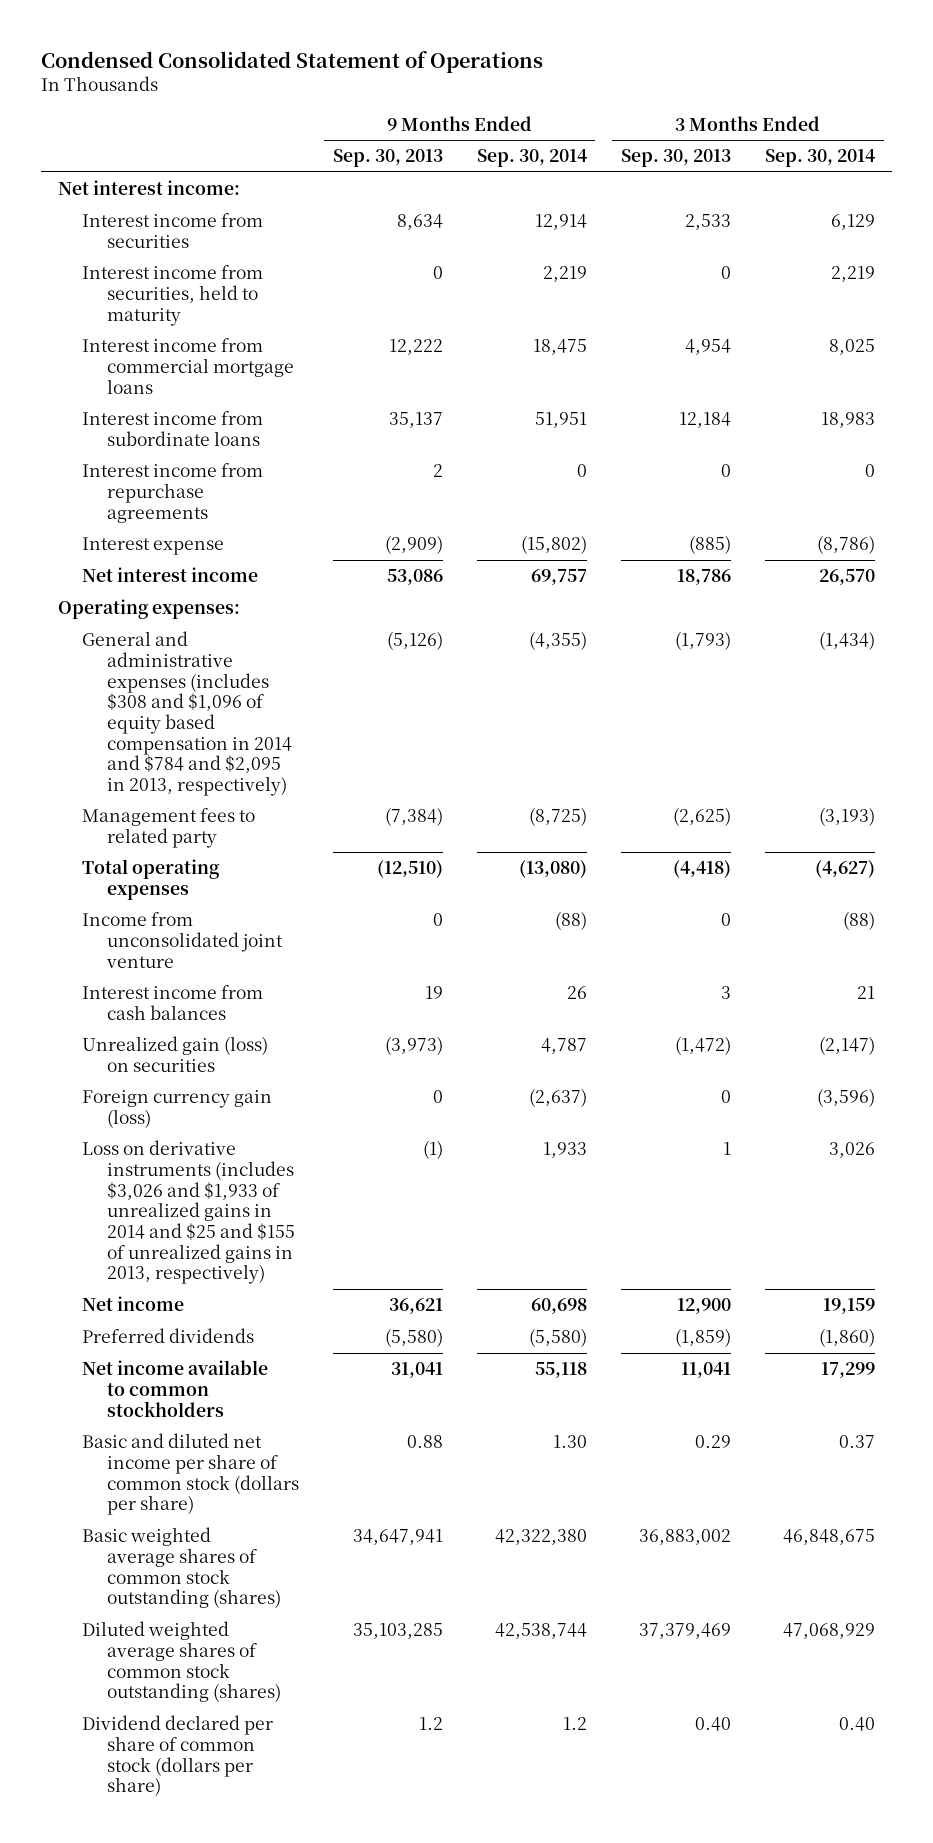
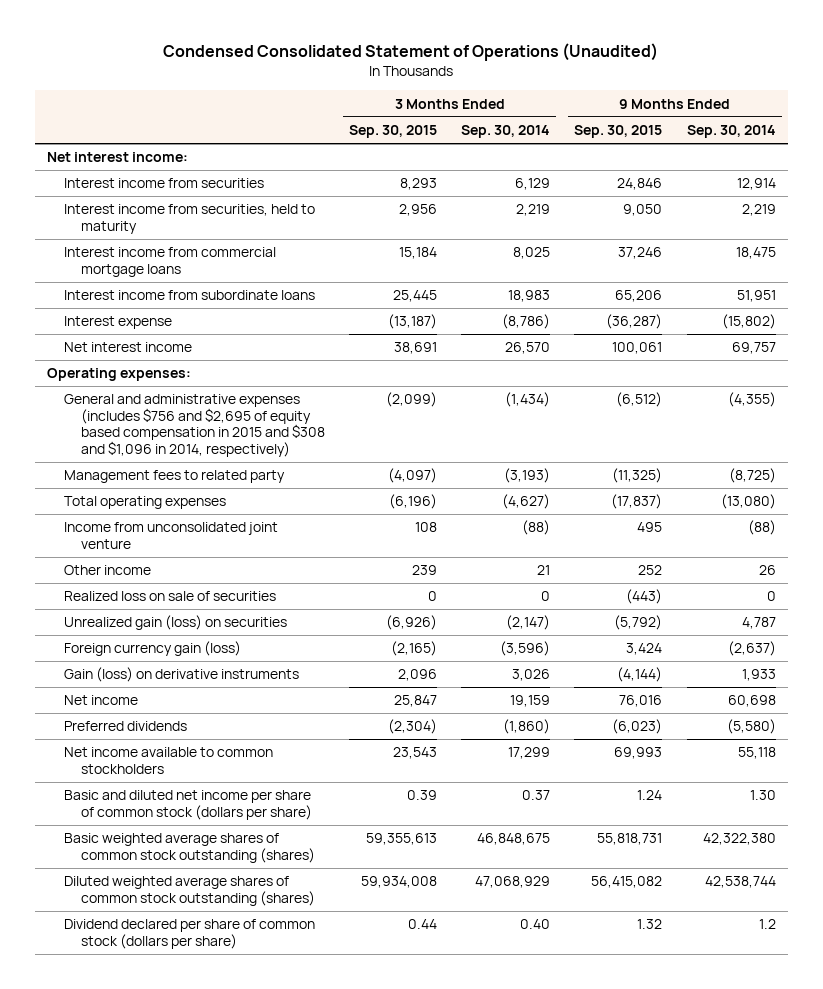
- Condensed Consolidated Statement of Operations
+ Condensed Consolidated Statement of Operations (Unaudited)
- | 9 Months Ended Sep. 30, 2013 | 9 Months Ended Sep. 30, 2014 | 3 Months Ended Sep. 30, 2013 | 3 Months Ended Sep. 30, 2014
+ | 3 Months Ended Sep. 30, 2015 | 3 Months Ended Sep. 30, 2014 | 9 Months Ended Sep. 30, 2015 | 9 Months Ended Sep. 30, 2014
- Interest income from repurchase agreements | 2 | 0 | 0 | 0
- General and administrative expenses (includes $308 and $1,096 of equity based compensation in 2014 and $784 and $2,095 in 2013, respectively) | (5,126) | (4,355) | (1,793) | (1,434)
+ General and administrative expenses (includes $756 and $2,695 of equity based compensation in 2015 and $308 and $1,096 in 2014, respectively) | (2,099) | (1,434) | (6,512) | (4,355)
- Interest income from cash balances | 19 | 26 | 3 | 21
+ Other income | 239 | 21 | 252 | 26
+ Realized loss on sale of securities | 0 | 0 | (443) | 0
- Loss on derivative instruments (includes $3,026 and $1,933 of unrealized gains in 2014 and $25 and $155 of unrealized gains in 2013, respectively) | (1) | 1,933 | 1 | 3,026
+ Gain (loss) on derivative instruments | 2,096 | 3,026 | (4,144) | 1,933

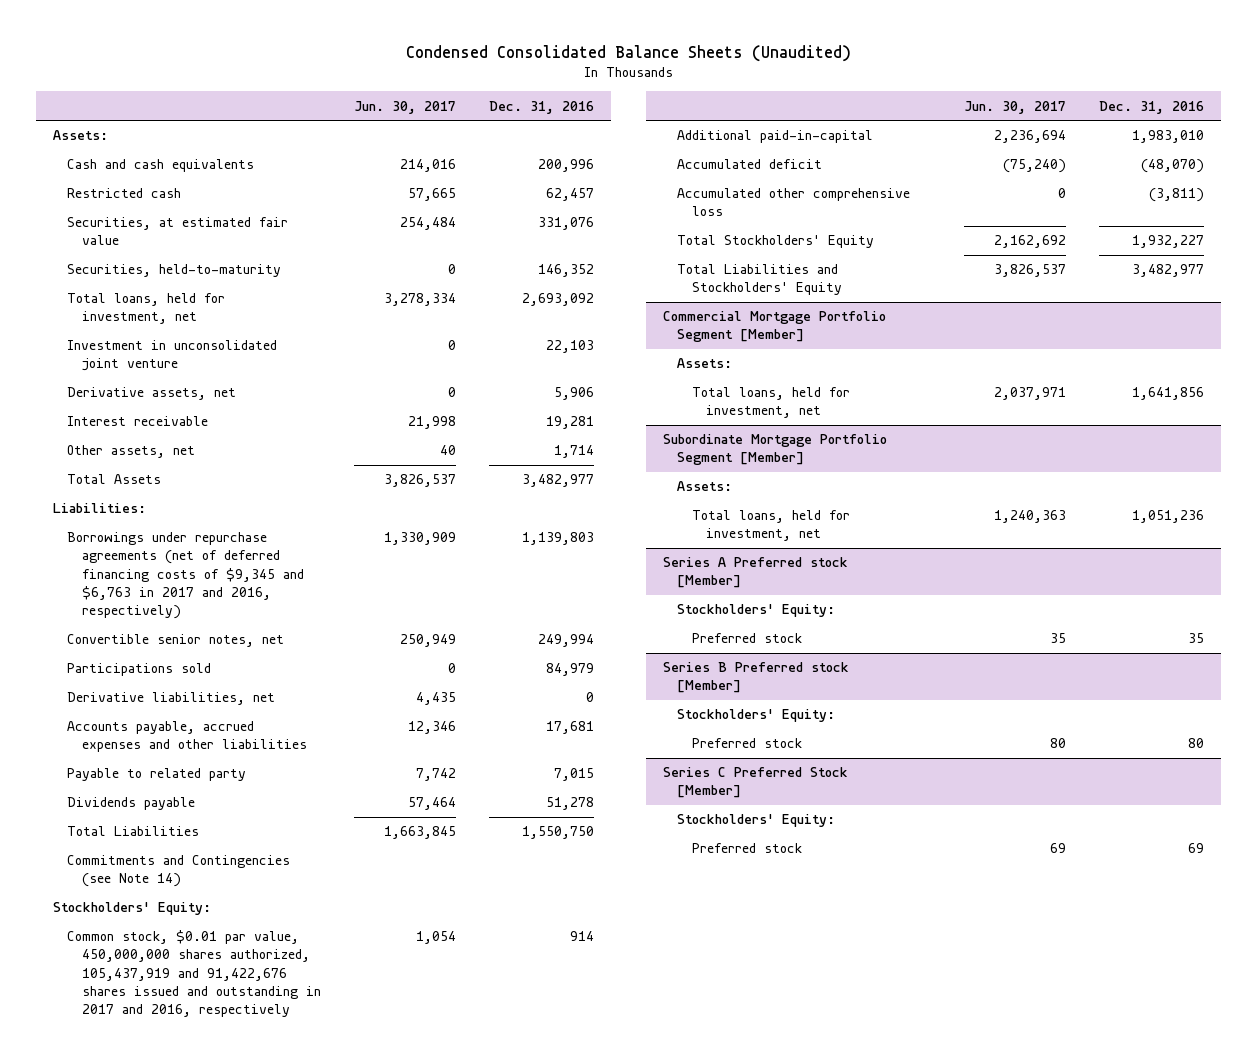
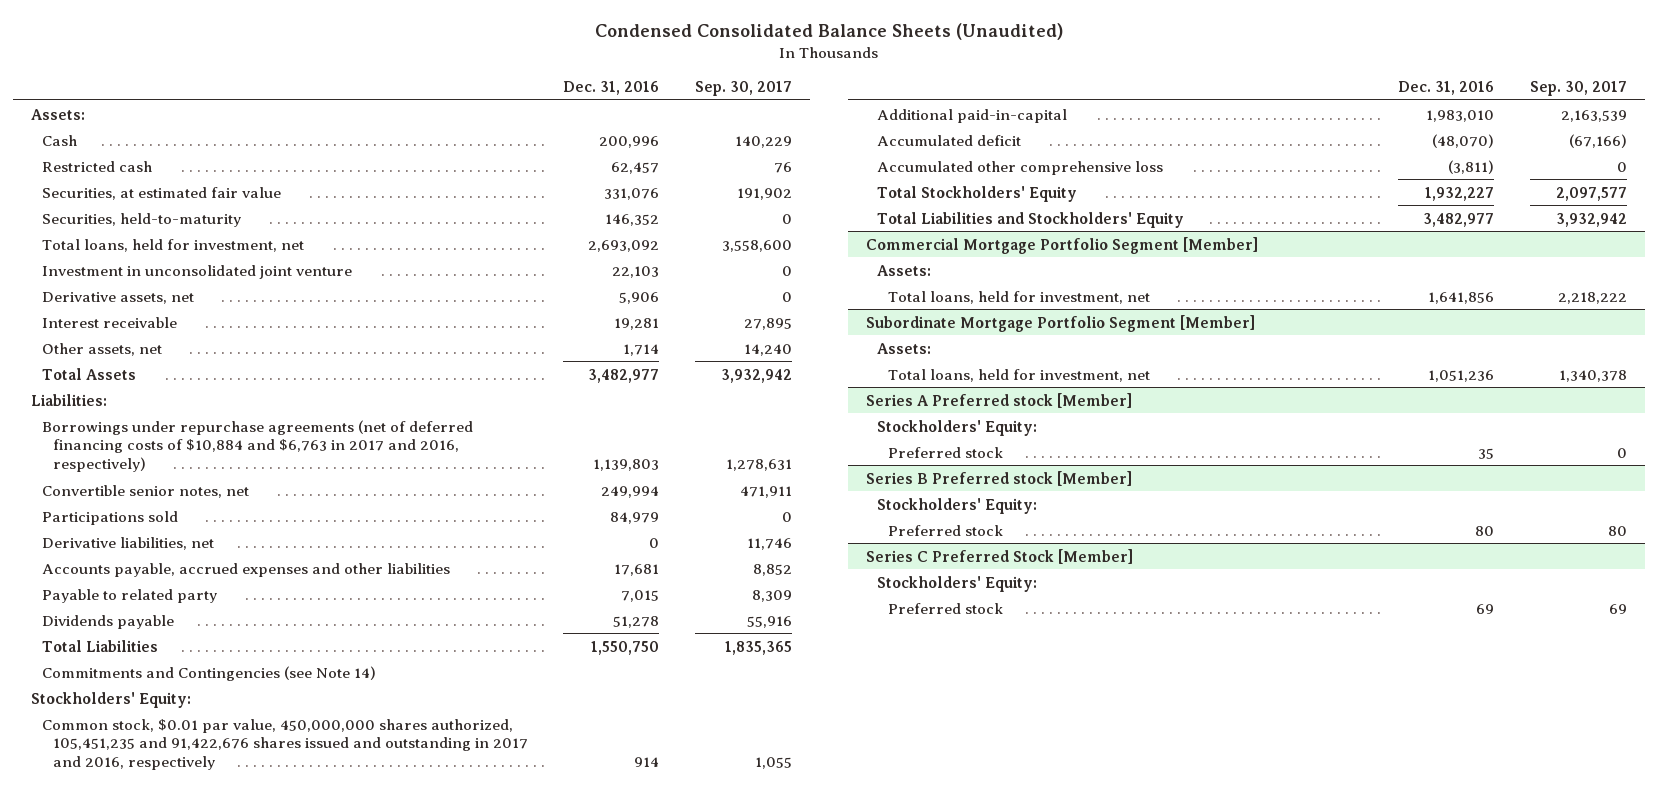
- | Jun. 30, 2017 | Dec. 31, 2016
+ | Dec. 31, 2016 | Sep. 30, 2017
- Cash and cash equivalents | 214,016 | 200,996
+ Cash | 200,996 | 140,229
- Borrowings under repurchase agreements (net of deferred financing costs of $9,345 and $6,763 in 2017 and 2016, respectively) | 1,330,909 | 1,139,803
+ Borrowings under repurchase agreements (net of deferred financing costs of $10,884 and $6,763 in 2017 and 2016, respectively) | 1,139,803 | 1,278,631
- Common stock, $0.01 par value, 450,000,000 shares authorized, 105,437,919 and 91,422,676 shares issued and outstanding in 2017 and 2016, respectively | 1,054 | 914
+ Common stock, $0.01 par value, 450,000,000 shares authorized, 105,451,235 and 91,422,676 shares issued and outstanding in 2017 and 2016, respectively | 914 | 1,055

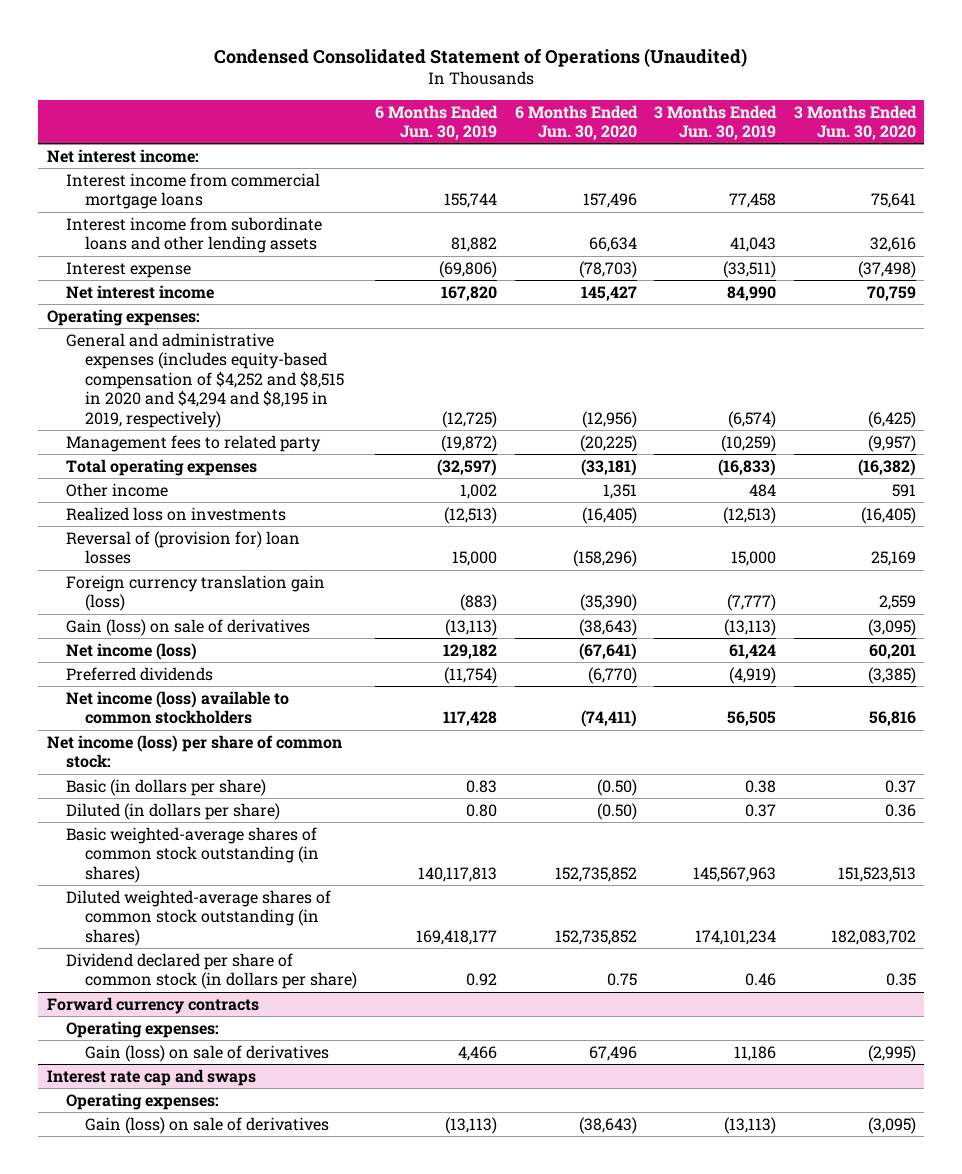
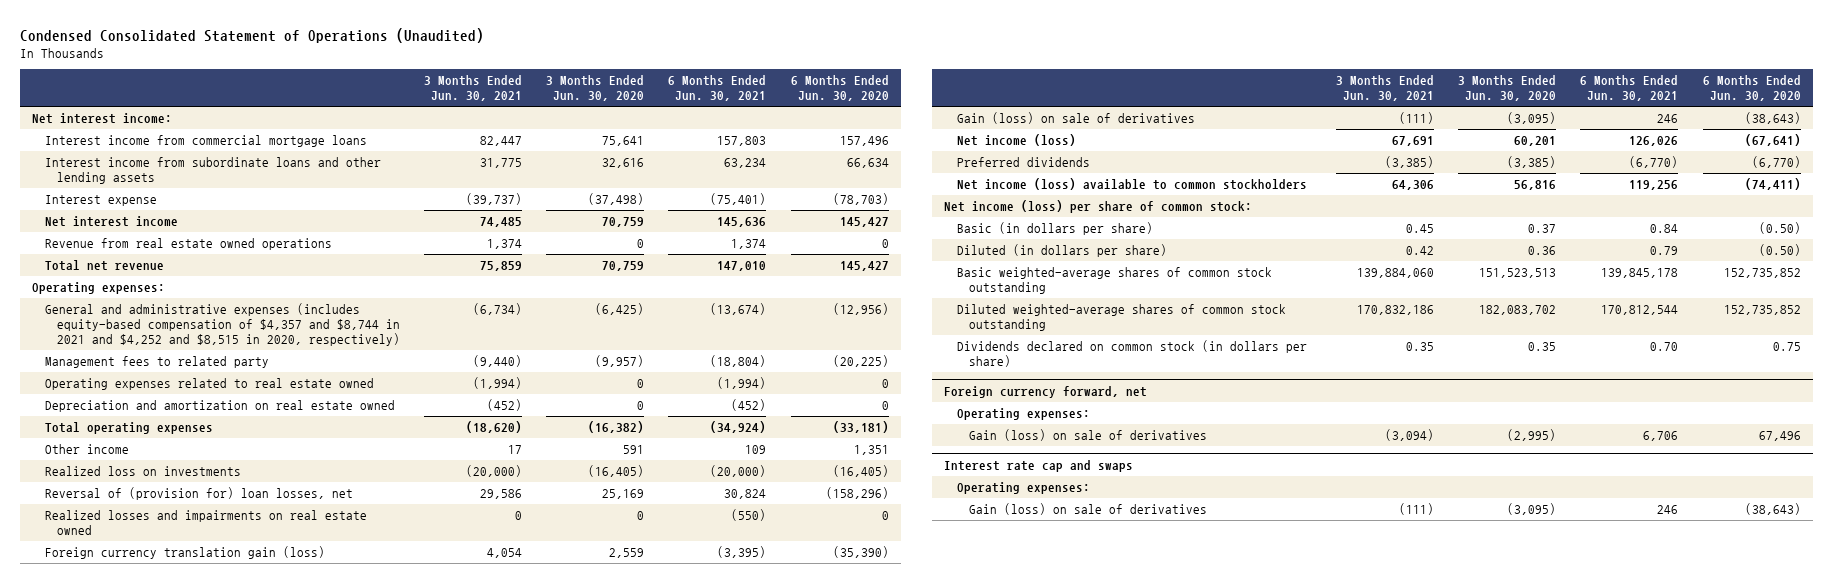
- | 6 Months Ended Jun. 30, 2019 | 6 Months Ended Jun. 30, 2020 | 3 Months Ended Jun. 30, 2019 | 3 Months Ended Jun. 30, 2020
+ | 3 Months Ended Jun. 30, 2021 | 3 Months Ended Jun. 30, 2020 | 6 Months Ended Jun. 30, 2021 | 6 Months Ended Jun. 30, 2020
+ Revenue from real estate owned operations | 1,374 | 0 | 1,374 | 0
+ Total net revenue | 75,859 | 70,759 | 147,010 | 145,427
- General and administrative expenses (includes equity-based compensation of $4,252 and $8,515 in 2020 and $4,294 and $8,195 in 2019, respectively) | (12,725) | (12,956) | (6,574) | (6,425)
+ General and administrative expenses (includes equity-based compensation of $4,357 and $8,744 in 2021 and $4,252 and $8,515 in 2020, respectively) | (6,734) | (6,425) | (13,674) | (12,956)
+ Operating expenses related to real estate owned | (1,994) | 0 | (1,994) | 0
+ Depreciation and amortization on real estate owned | (452) | 0 | (452) | 0
- Reversal of (provision for) loan losses | 15,000 | (158,296) | 15,000 | 25,169
+ Reversal of (provision for) loan losses, net | 29,586 | 25,169 | 30,824 | (158,296)
+ Realized losses and impairments on real estate owned | 0 | 0 | (550) | 0
- Basic weighted-average shares of common stock outstanding (in shares) | 140,117,813 | 152,735,852 | 145,567,963 | 151,523,513
- Diluted weighted-average shares of common stock outstanding (in shares) | 169,418,177 | 152,735,852 | 174,101,234 | 182,083,702
- Dividend declared per share of common stock (in dollars per share) | 0.92 | 0.75 | 0.46 | 0.35
- Forward currency contracts
+ Basic weighted-average shares of common stock outstanding | 139,884,060 | 151,523,513 | 139,845,178 | 152,735,852
+ Diluted weighted-average shares of common stock outstanding | 170,832,186 | 182,083,702 | 170,812,544 | 152,735,852
+ Dividends declared on common stock (in dollars per share) | 0.35 | 0.35 | 0.70 | 0.75
+ Foreign currency forward, net

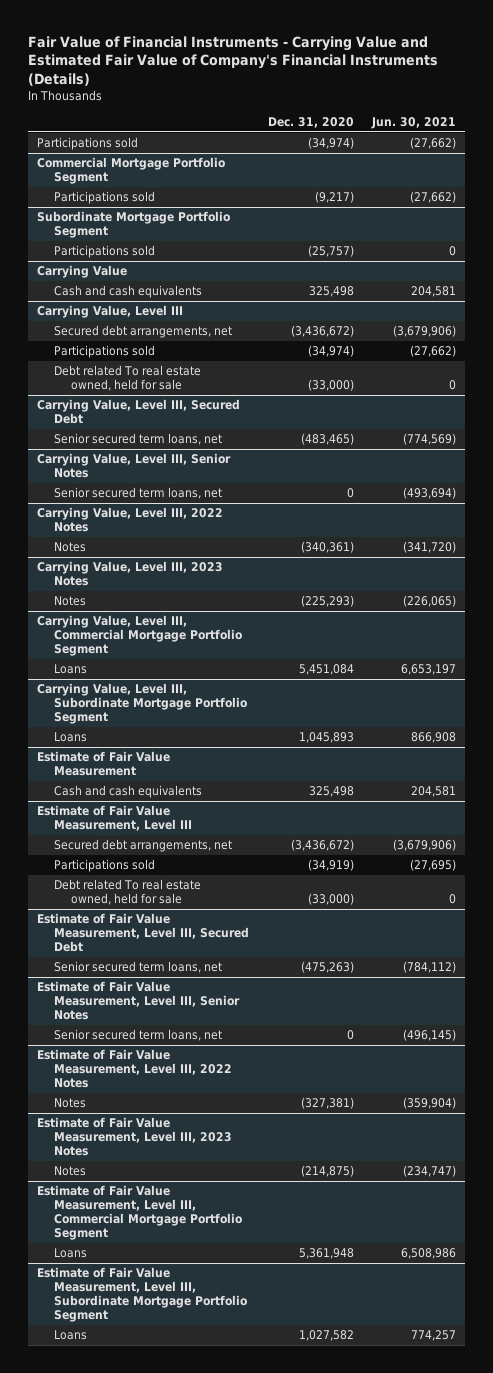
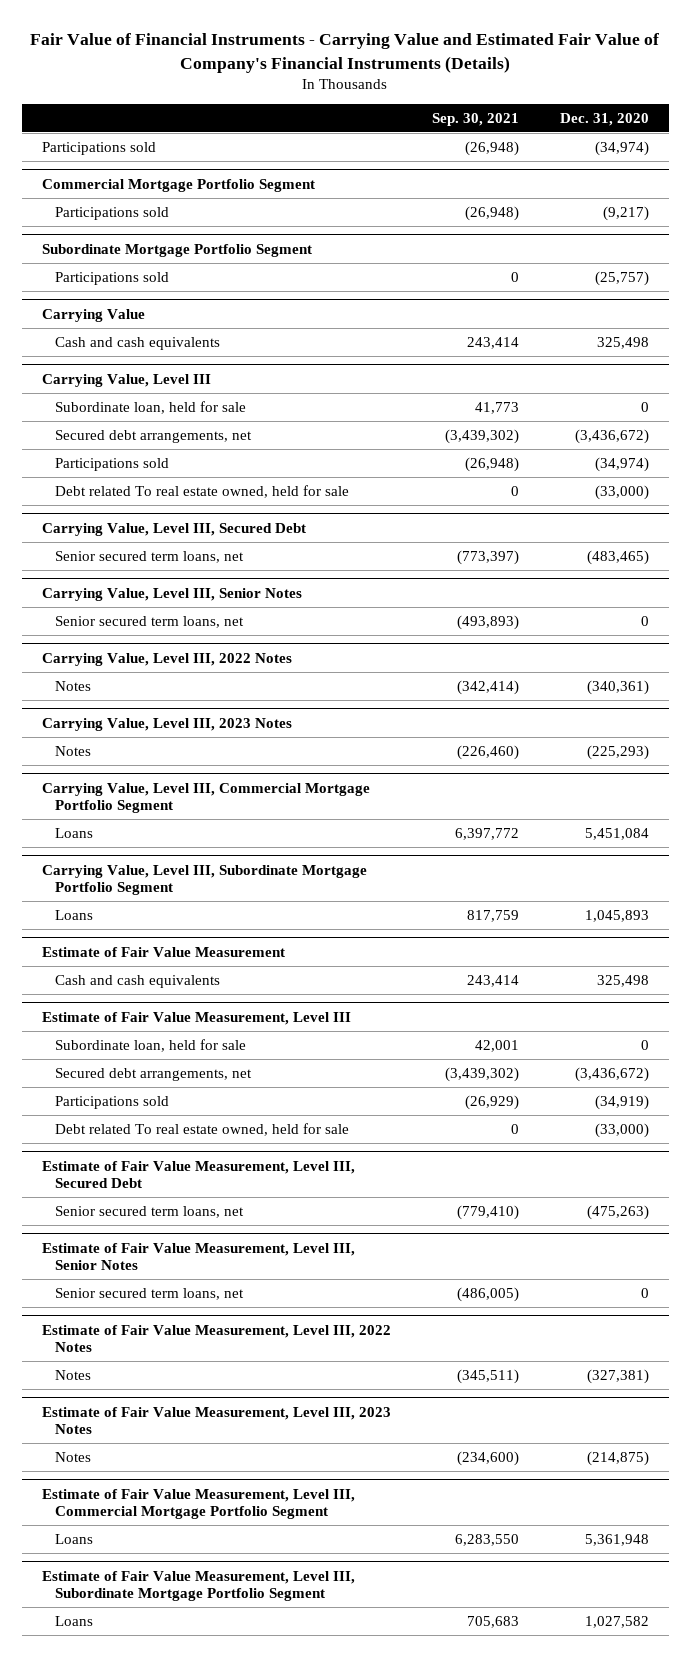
- | Dec. 31, 2020 | Jun. 30, 2021
+ | Sep. 30, 2021 | Dec. 31, 2020
@ Carrying Value, Level III
+ Subordinate loan, held for sale | 41,773 | 0
@ Estimate of Fair Value Measurement, Level III
+ Subordinate loan, held for sale | 42,001 | 0

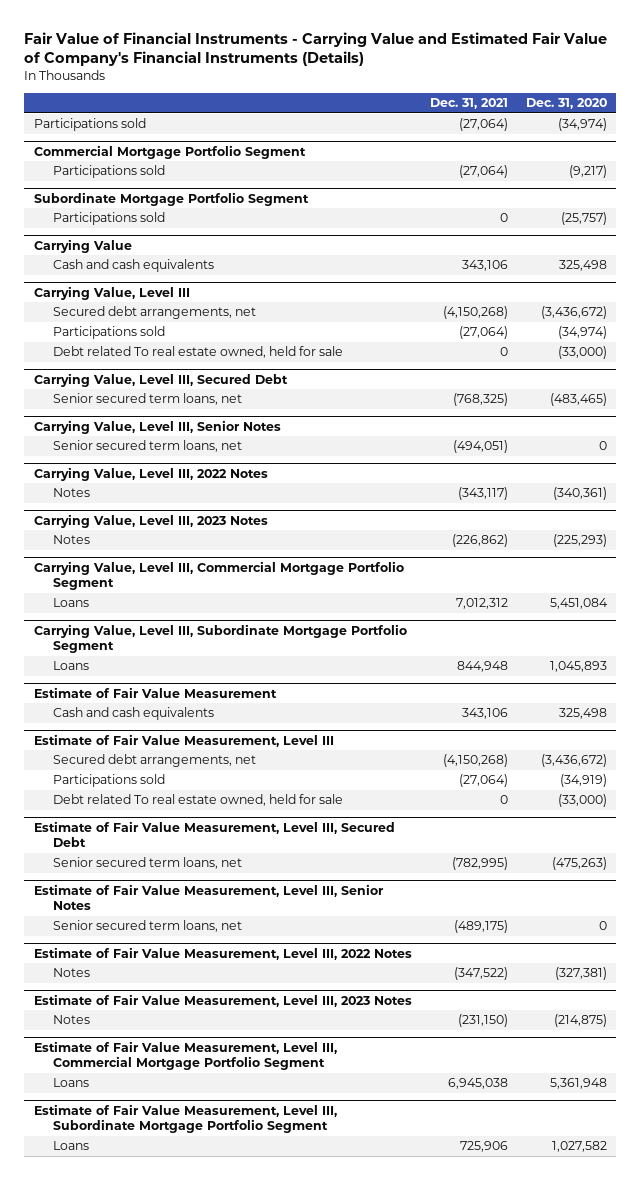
- | Sep. 30, 2021 | Dec. 31, 2020
+ | Dec. 31, 2021 | Dec. 31, 2020
@ Carrying Value, Level III
- Subordinate loan, held for sale | 41,773 | 0
@ Estimate of Fair Value Measurement, Level III
- Subordinate loan, held for sale | 42,001 | 0

